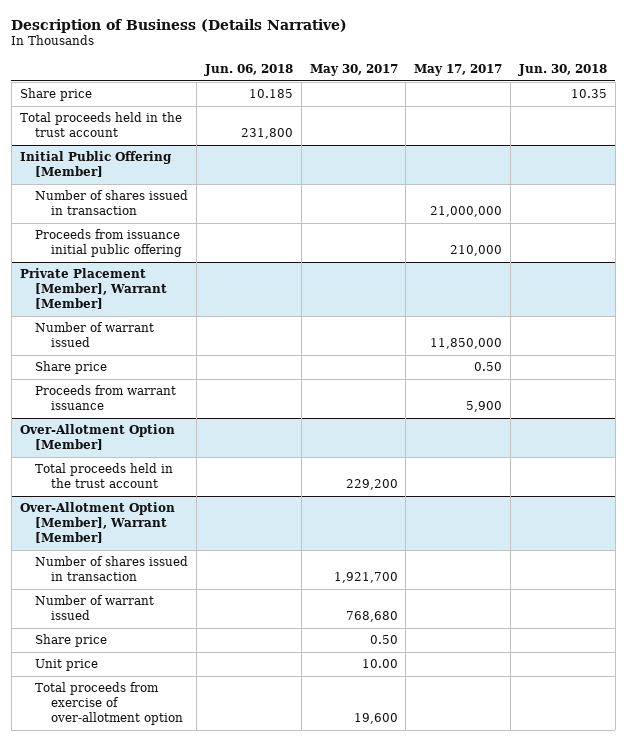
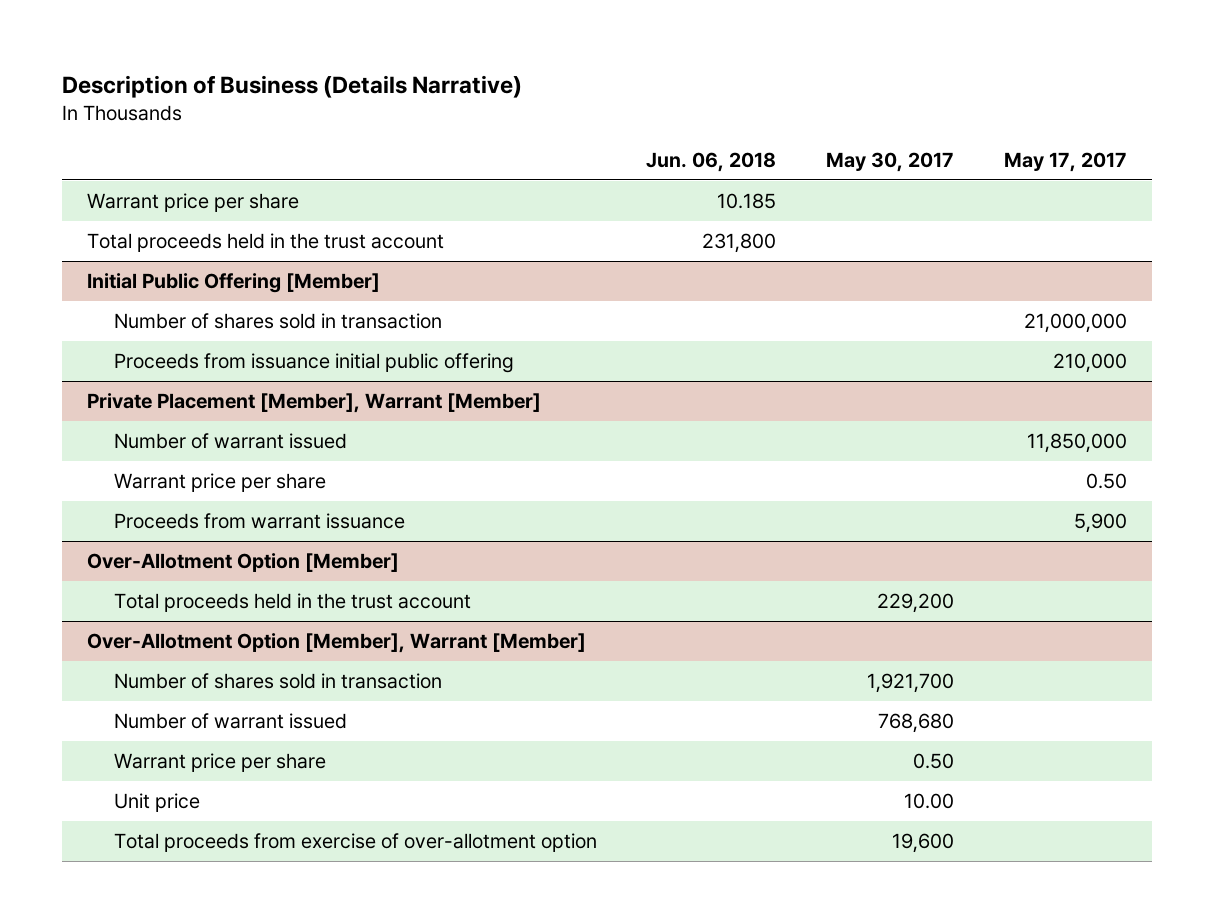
- | Jun. 06, 2018 | May 30, 2017 | May 17, 2017 | Jun. 30, 2018
+ | Jun. 06, 2018 | May 30, 2017 | May 17, 2017
- Share price | 10.185 | | | 10.35
+ Warrant price per share | 10.185 | |
@ Initial Public Offering [Member]
- Number of shares issued in transaction | | | 21,000,000 |
+ Number of shares sold in transaction | | | 21,000,000
@ Private Placement [Member], Warrant [Member]
- Share price | | | 0.50 |
+ Warrant price per share | | | 0.50
@ Over-Allotment Option [Member], Warrant [Member]
- Number of shares issued in transaction | | 1,921,700 | |
+ Number of shares sold in transaction | | 1,921,700 |
- Share price | | 0.50 | |
+ Warrant price per share | | 0.50 |

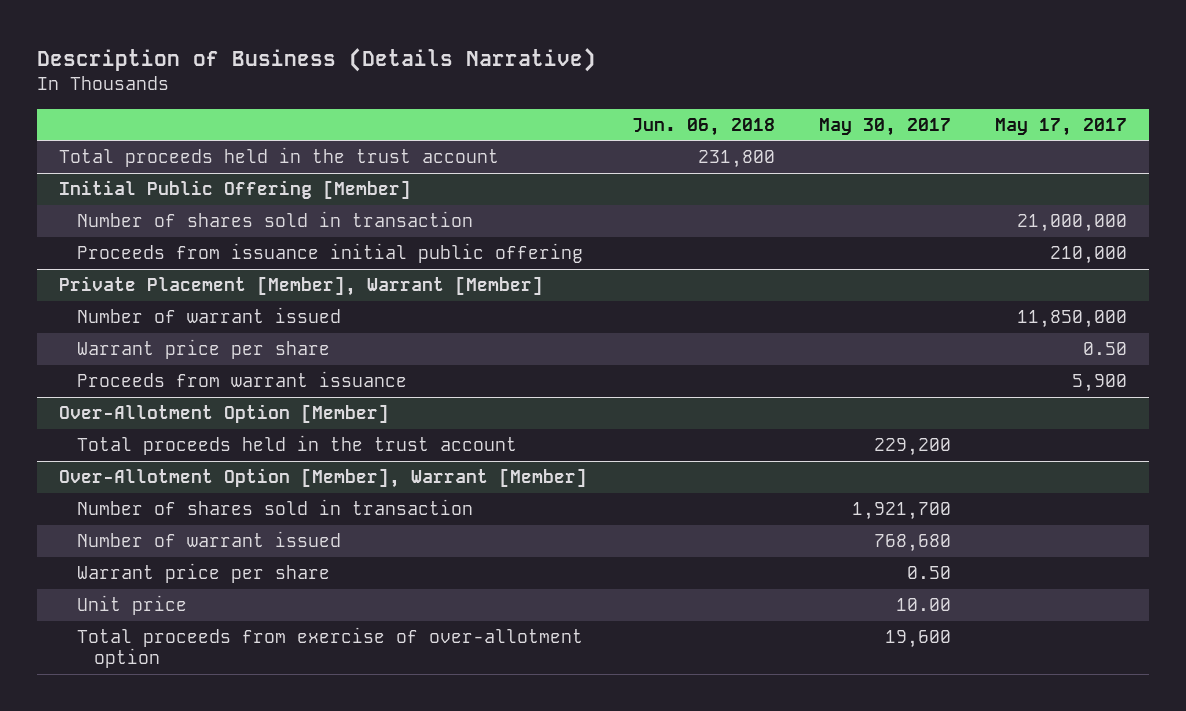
- Warrant price per share | 10.185 | |

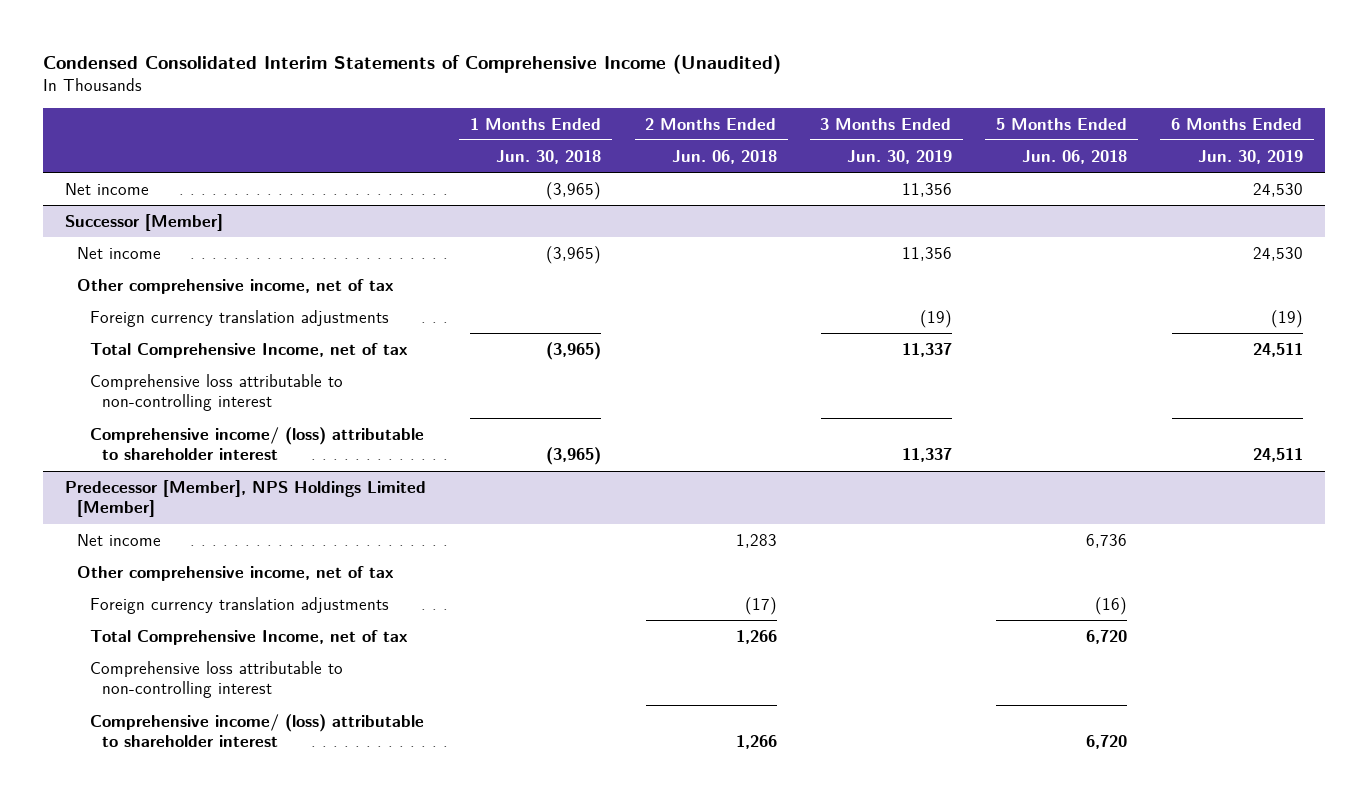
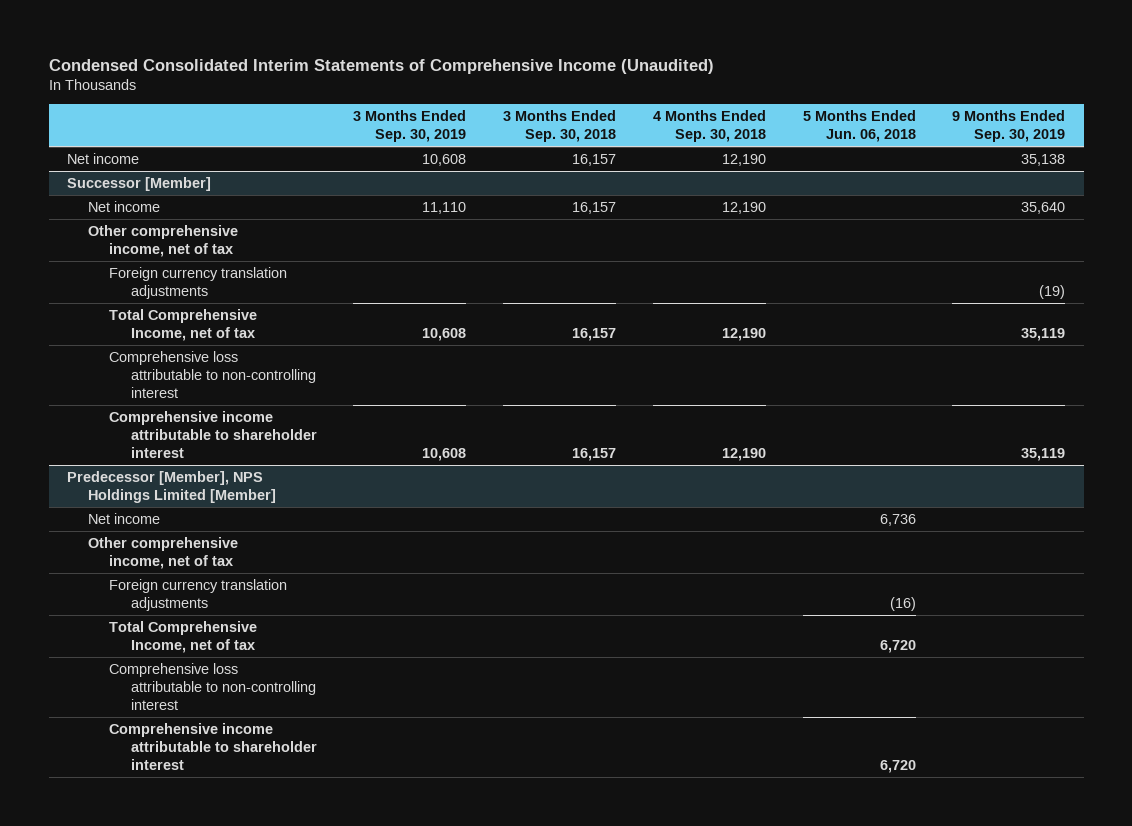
- | 1 Months Ended Jun. 30, 2018 | 2 Months Ended Jun. 06, 2018 | 3 Months Ended Jun. 30, 2019 | 5 Months Ended Jun. 06, 2018 | 6 Months Ended Jun. 30, 2019
+ | 3 Months Ended Sep. 30, 2019 | 3 Months Ended Sep. 30, 2018 | 4 Months Ended Sep. 30, 2018 | 5 Months Ended Jun. 06, 2018 | 9 Months Ended Sep. 30, 2019
@ Successor [Member]
- Comprehensive income/ (loss) attributable to shareholder interest | (3,965) | | 11,337 | | 24,511
+ Comprehensive income attributable to shareholder interest | 10,608 | 16,157 | 12,190 | | 35,119
@ Predecessor [Member], NPS Holdings Limited [Member]
- Comprehensive income/ (loss) attributable to shareholder interest | | 1,266 | | 6,720 |
+ Comprehensive income attributable to shareholder interest | | | | 6,720 |

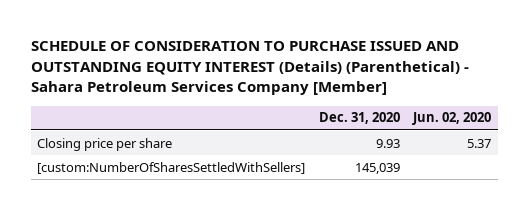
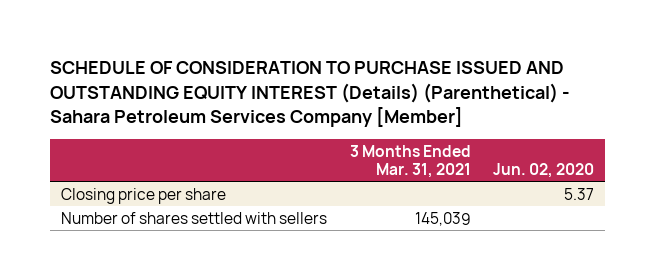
- | Dec. 31, 2020 | Jun. 02, 2020
+ | 3 Months Ended Mar. 31, 2021 | Jun. 02, 2020
- [custom:NumberOfSharesSettledWithSellers] | 145,039 |
+ Number of shares settled with sellers | 145,039 |

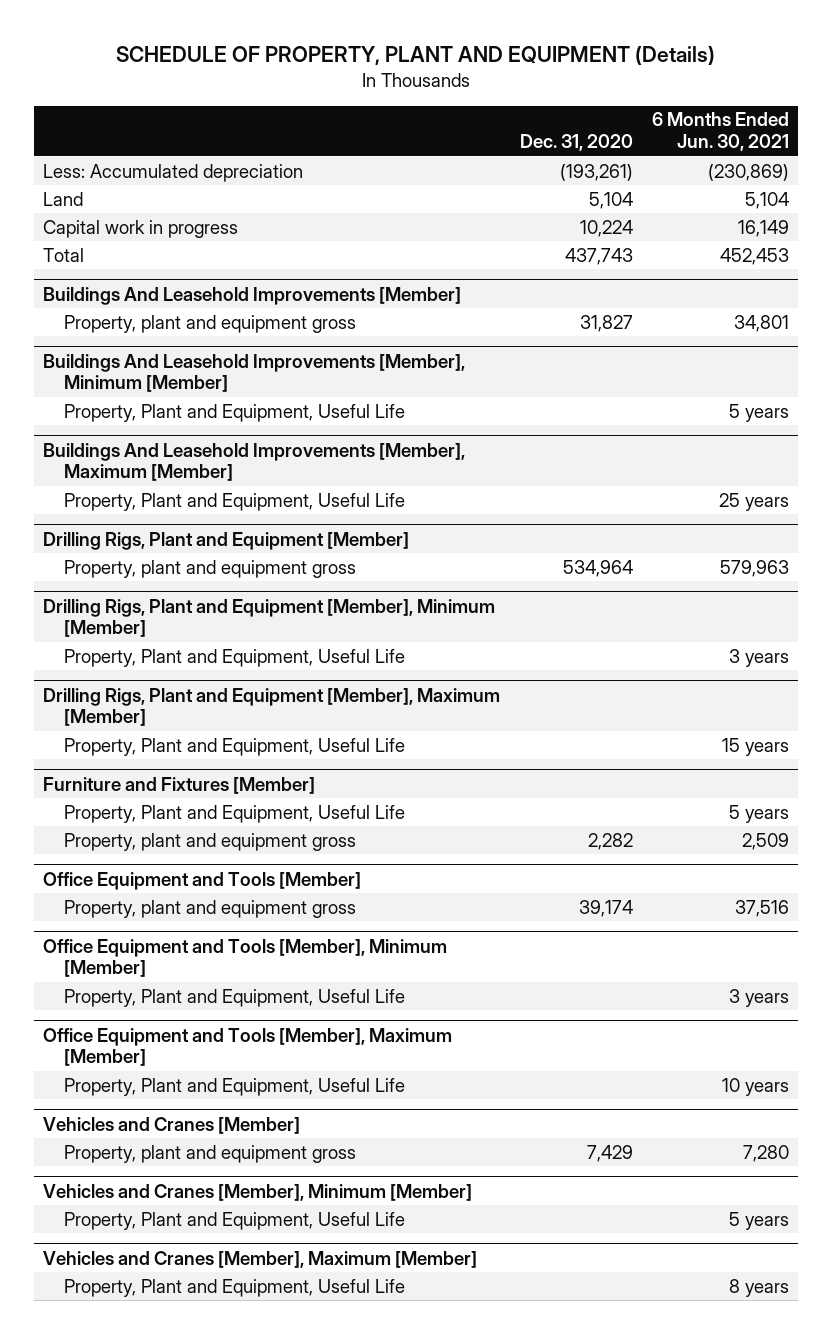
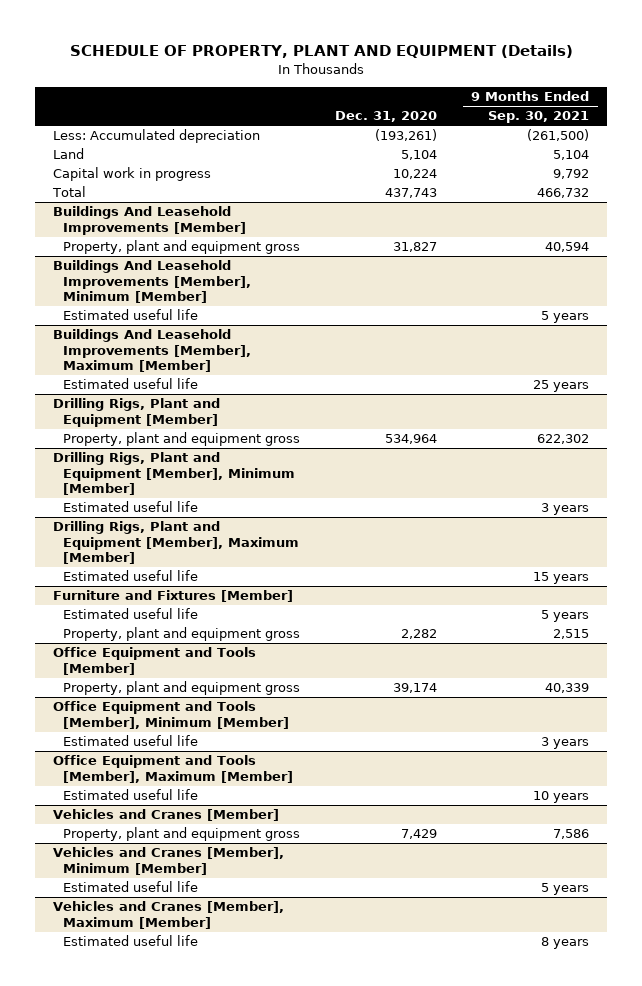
- | Dec. 31, 2020 | 6 Months Ended Jun. 30, 2021
+ | Dec. 31, 2020 | 9 Months Ended Sep. 30, 2021
@ Buildings And Leasehold Improvements [Member], Minimum [Member]
- Property, Plant and Equipment, Useful Life | | 5 years
+ Estimated useful life | | 5 years
@ Buildings And Leasehold Improvements [Member], Maximum [Member]
- Property, Plant and Equipment, Useful Life | | 25 years
+ Estimated useful life | | 25 years
@ Drilling Rigs, Plant and Equipment [Member], Minimum [Member]
- Property, Plant and Equipment, Useful Life | | 3 years
+ Estimated useful life | | 3 years
@ Drilling Rigs, Plant and Equipment [Member], Maximum [Member]
- Property, Plant and Equipment, Useful Life | | 15 years
+ Estimated useful life | | 15 years
@ Furniture and Fixtures [Member]
- Property, Plant and Equipment, Useful Life | | 5 years
+ Estimated useful life | | 5 years
@ Office Equipment and Tools [Member], Minimum [Member]
- Property, Plant and Equipment, Useful Life | | 3 years
+ Estimated useful life | | 3 years
@ Office Equipment and Tools [Member], Maximum [Member]
- Property, Plant and Equipment, Useful Life | | 10 years
+ Estimated useful life | | 10 years
@ Vehicles and Cranes [Member], Minimum [Member]
- Property, Plant and Equipment, Useful Life | | 5 years
+ Estimated useful life | | 5 years
@ Vehicles and Cranes [Member], Maximum [Member]
- Property, Plant and Equipment, Useful Life | | 8 years
+ Estimated useful life | | 8 years

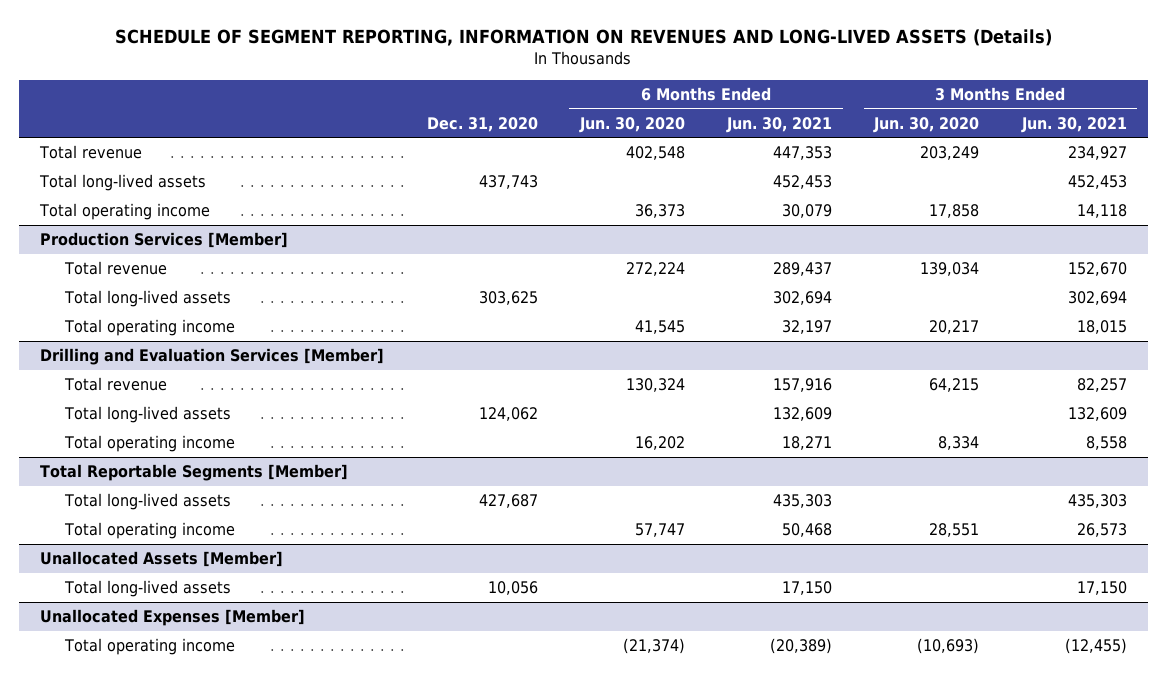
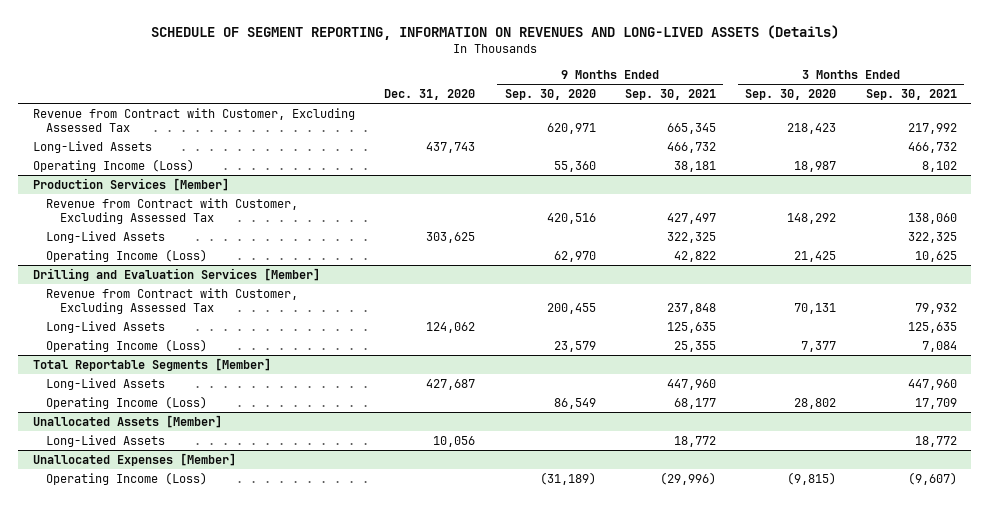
- | Dec. 31, 2020 | 6 Months Ended Jun. 30, 2020 | 6 Months Ended Jun. 30, 2021 | 3 Months Ended Jun. 30, 2020 | 3 Months Ended Jun. 30, 2021
+ | Dec. 31, 2020 | 9 Months Ended Sep. 30, 2020 | 9 Months Ended Sep. 30, 2021 | 3 Months Ended Sep. 30, 2020 | 3 Months Ended Sep. 30, 2021
- Total revenue | | 402,548 | 447,353 | 203,249 | 234,927
- Total long-lived assets | 437,743 | | 452,453 | | 452,453
- Total operating income | | 36,373 | 30,079 | 17,858 | 14,118
+ Revenue from Contract with Customer, Excluding Assessed Tax | | 620,971 | 665,345 | 218,423 | 217,992
+ Long-Lived Assets | 437,743 | | 466,732 | | 466,732
+ Operating Income (Loss) | | 55,360 | 38,181 | 18,987 | 8,102
@ Production Services [Member]
- Total revenue | | 272,224 | 289,437 | 139,034 | 152,670
- Total long-lived assets | 303,625 | | 302,694 | | 302,694
- Total operating income | | 41,545 | 32,197 | 20,217 | 18,015
+ Revenue from Contract with Customer, Excluding Assessed Tax | | 420,516 | 427,497 | 148,292 | 138,060
+ Long-Lived Assets | 303,625 | | 322,325 | | 322,325
+ Operating Income (Loss) | | 62,970 | 42,822 | 21,425 | 10,625
@ Drilling and Evaluation Services [Member]
- Total revenue | | 130,324 | 157,916 | 64,215 | 82,257
- Total long-lived assets | 124,062 | | 132,609 | | 132,609
- Total operating income | | 16,202 | 18,271 | 8,334 | 8,558
+ Revenue from Contract with Customer, Excluding Assessed Tax | | 200,455 | 237,848 | 70,131 | 79,932
+ Long-Lived Assets | 124,062 | | 125,635 | | 125,635
+ Operating Income (Loss) | | 23,579 | 25,355 | 7,377 | 7,084
@ Total Reportable Segments [Member]
- Total long-lived assets | 427,687 | | 435,303 | | 435,303
- Total operating income | | 57,747 | 50,468 | 28,551 | 26,573
+ Long-Lived Assets | 427,687 | | 447,960 | | 447,960
+ Operating Income (Loss) | | 86,549 | 68,177 | 28,802 | 17,709
@ Unallocated Assets [Member]
- Total long-lived assets | 10,056 | | 17,150 | | 17,150
+ Long-Lived Assets | 10,056 | | 18,772 | | 18,772
@ Unallocated Expenses [Member]
- Total operating income | | (21,374) | (20,389) | (10,693) | (12,455)
+ Operating Income (Loss) | | (31,189) | (29,996) | (9,815) | (9,607)

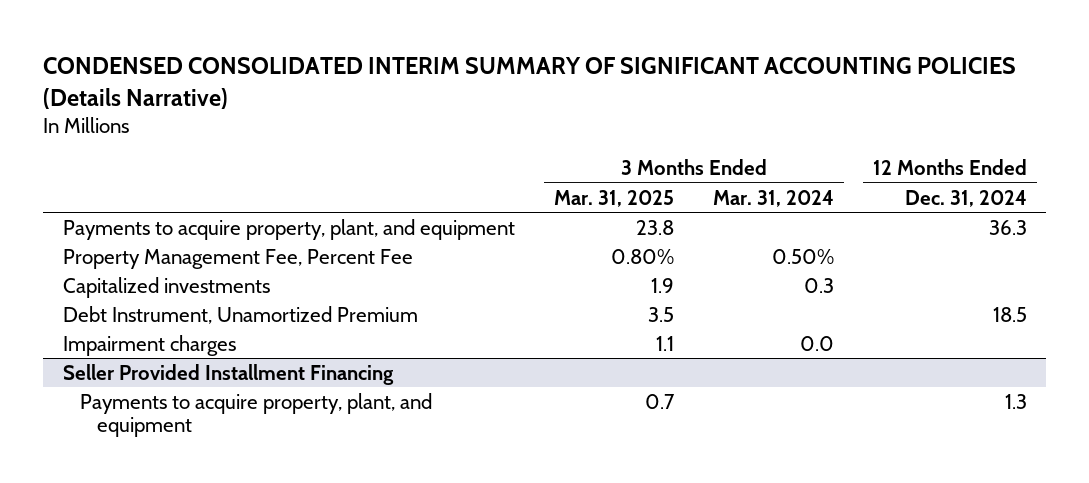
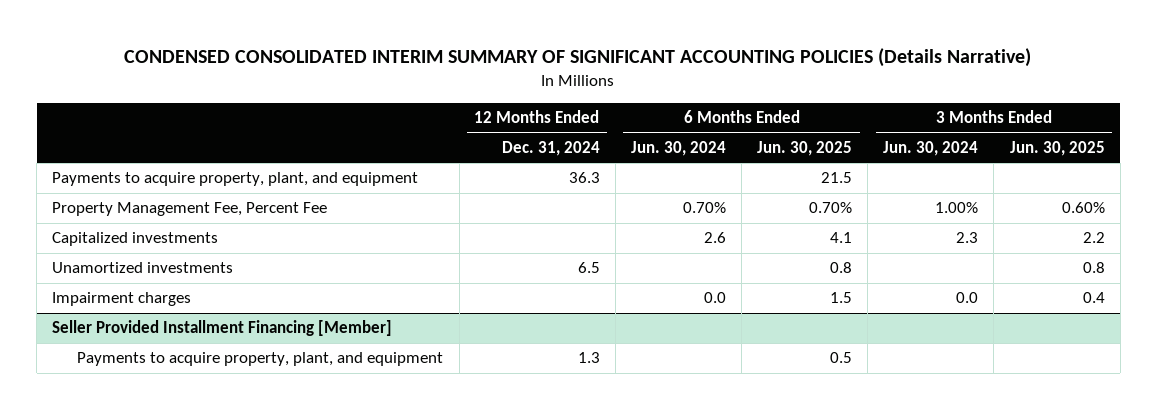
- | 3 Months Ended Mar. 31, 2025 | 3 Months Ended Mar. 31, 2024 | 12 Months Ended Dec. 31, 2024
+ | 12 Months Ended Dec. 31, 2024 | 6 Months Ended Jun. 30, 2024 | 6 Months Ended Jun. 30, 2025 | 3 Months Ended Jun. 30, 2024 | 3 Months Ended Jun. 30, 2025
- Debt Instrument, Unamortized Premium | 3.5 | | 18.5
+ Unamortized investments | 6.5 | | 0.8 | | 0.8
- Seller Provided Installment Financing
+ Seller Provided Installment Financing [Member]

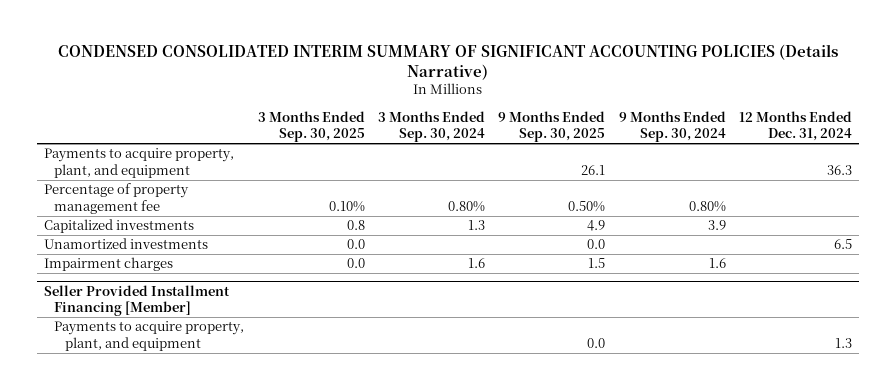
- | 12 Months Ended Dec. 31, 2024 | 6 Months Ended Jun. 30, 2024 | 6 Months Ended Jun. 30, 2025 | 3 Months Ended Jun. 30, 2024 | 3 Months Ended Jun. 30, 2025
+ | 3 Months Ended Sep. 30, 2025 | 3 Months Ended Sep. 30, 2024 | 9 Months Ended Sep. 30, 2025 | 9 Months Ended Sep. 30, 2024 | 12 Months Ended Dec. 31, 2024
- Property Management Fee, Percent Fee | | 0.70% | 0.70% | 1.00% | 0.60%
+ Percentage of property management fee | 0.10% | 0.80% | 0.50% | 0.80% |

